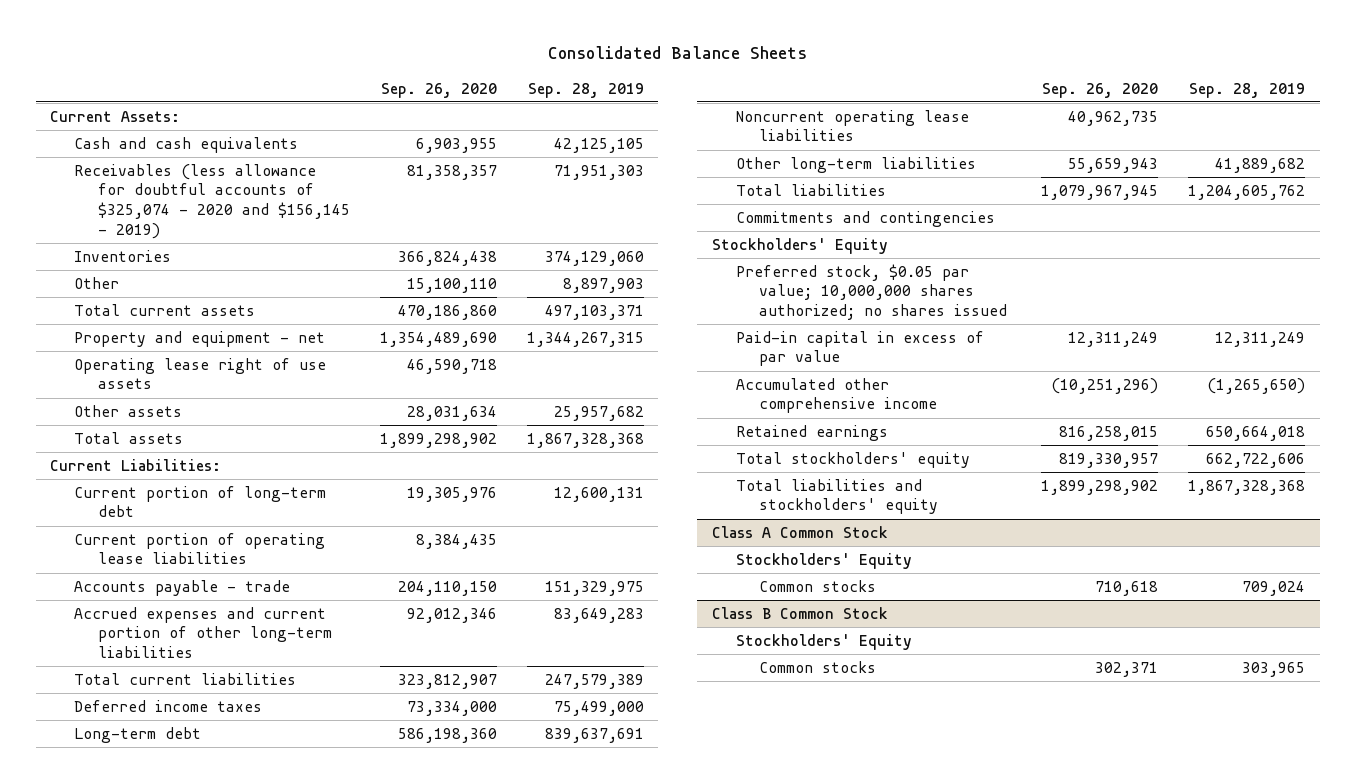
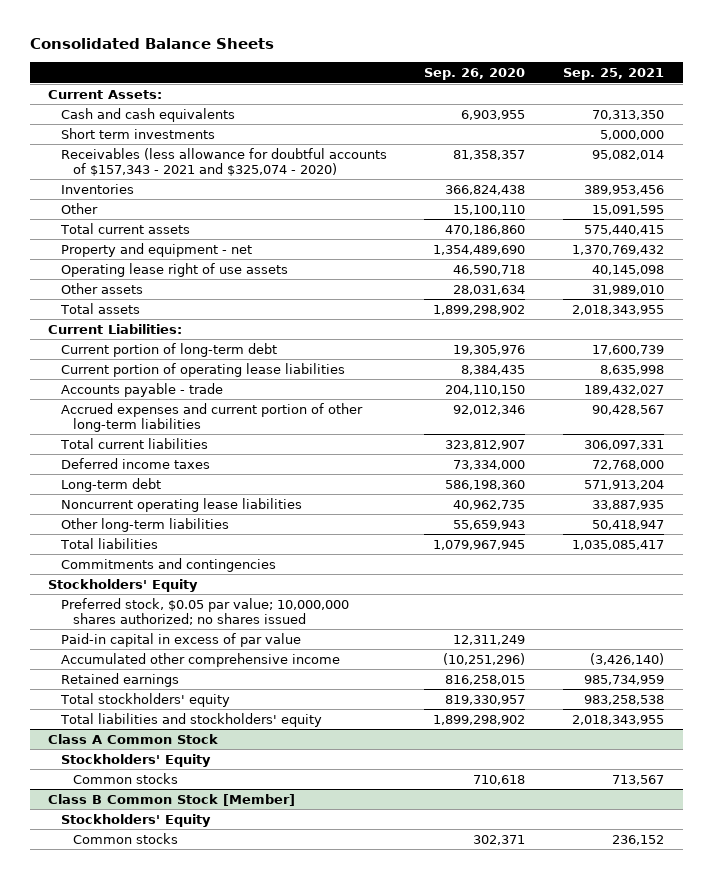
- | Sep. 26, 2020 | Sep. 28, 2019
+ | Sep. 26, 2020 | Sep. 25, 2021
- Receivables (less allowance for doubtful accounts of $325,074 - 2020 and $156,145 - 2019) | 81,358,357 | 71,951,303
+ Short term investments | | 5,000,000
+ Receivables (less allowance for doubtful accounts of $157,343 - 2021 and $325,074 - 2020) | 81,358,357 | 95,082,014
- Class B Common Stock
+ Class B Common Stock [Member]

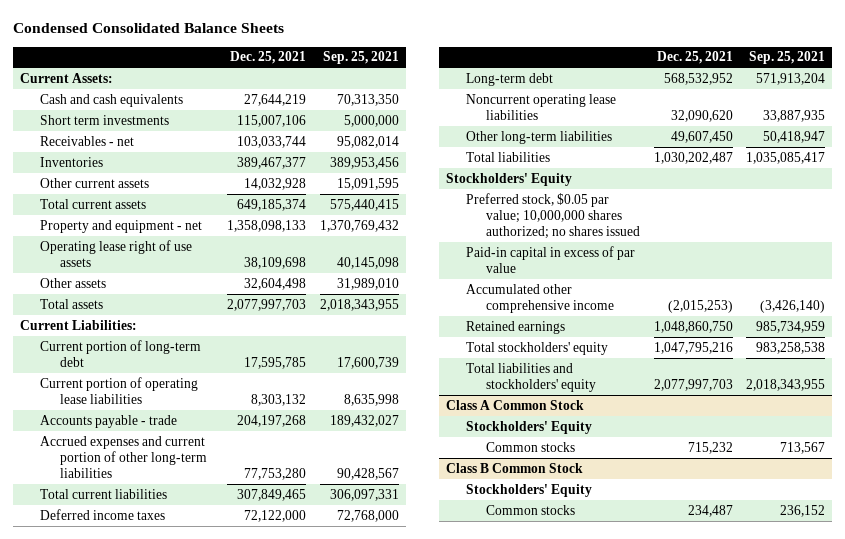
- Consolidated Balance Sheets
+ Condensed Consolidated Balance Sheets
- | Sep. 26, 2020 | Sep. 25, 2021
+ | Dec. 25, 2021 | Sep. 25, 2021
- Receivables (less allowance for doubtful accounts of $157,343 - 2021 and $325,074 - 2020) | 81,358,357 | 95,082,014
+ Receivables - net | 103,033,744 | 95,082,014
- Other | 15,100,110 | 15,091,595
+ Other current assets | 14,032,928 | 15,091,595
- Commitments and contingencies
- Class B Common Stock [Member]
+ Class B Common Stock

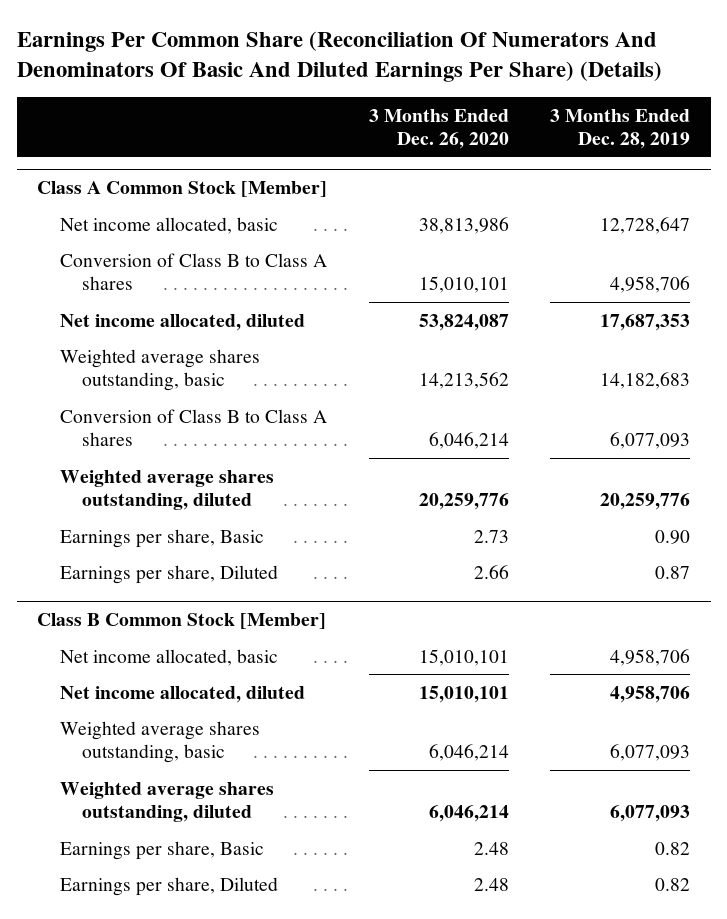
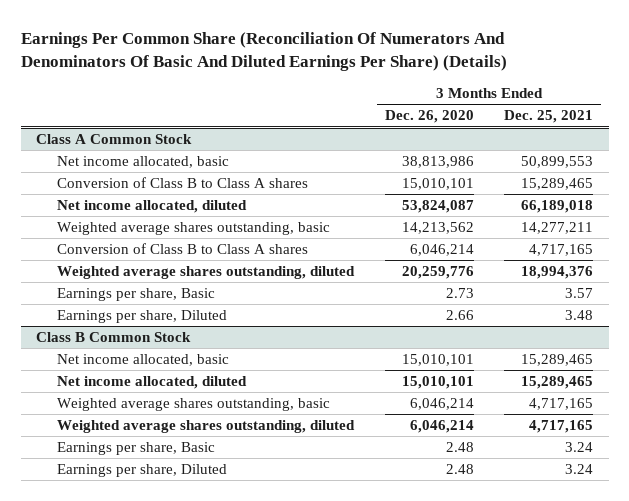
- | 3 Months Ended Dec. 26, 2020 | 3 Months Ended Dec. 28, 2019
+ | 3 Months Ended Dec. 26, 2020 | 3 Months Ended Dec. 25, 2021
- Class A Common Stock [Member]
+ Class A Common Stock
- Class B Common Stock [Member]
+ Class B Common Stock

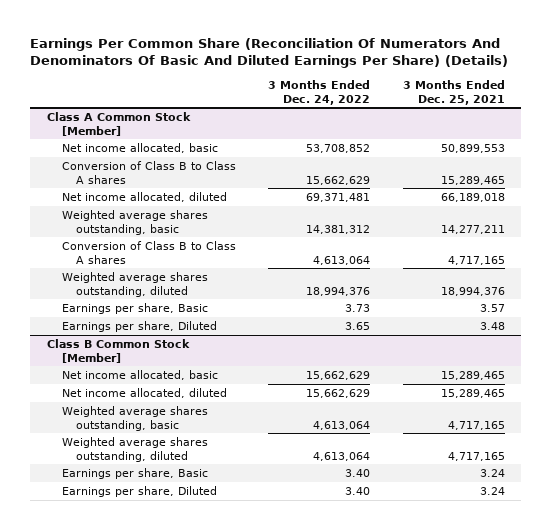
- | 3 Months Ended Dec. 26, 2020 | 3 Months Ended Dec. 25, 2021
+ | 3 Months Ended Dec. 24, 2022 | 3 Months Ended Dec. 25, 2021
- Class A Common Stock
+ Class A Common Stock [Member]
- Class B Common Stock
+ Class B Common Stock [Member]

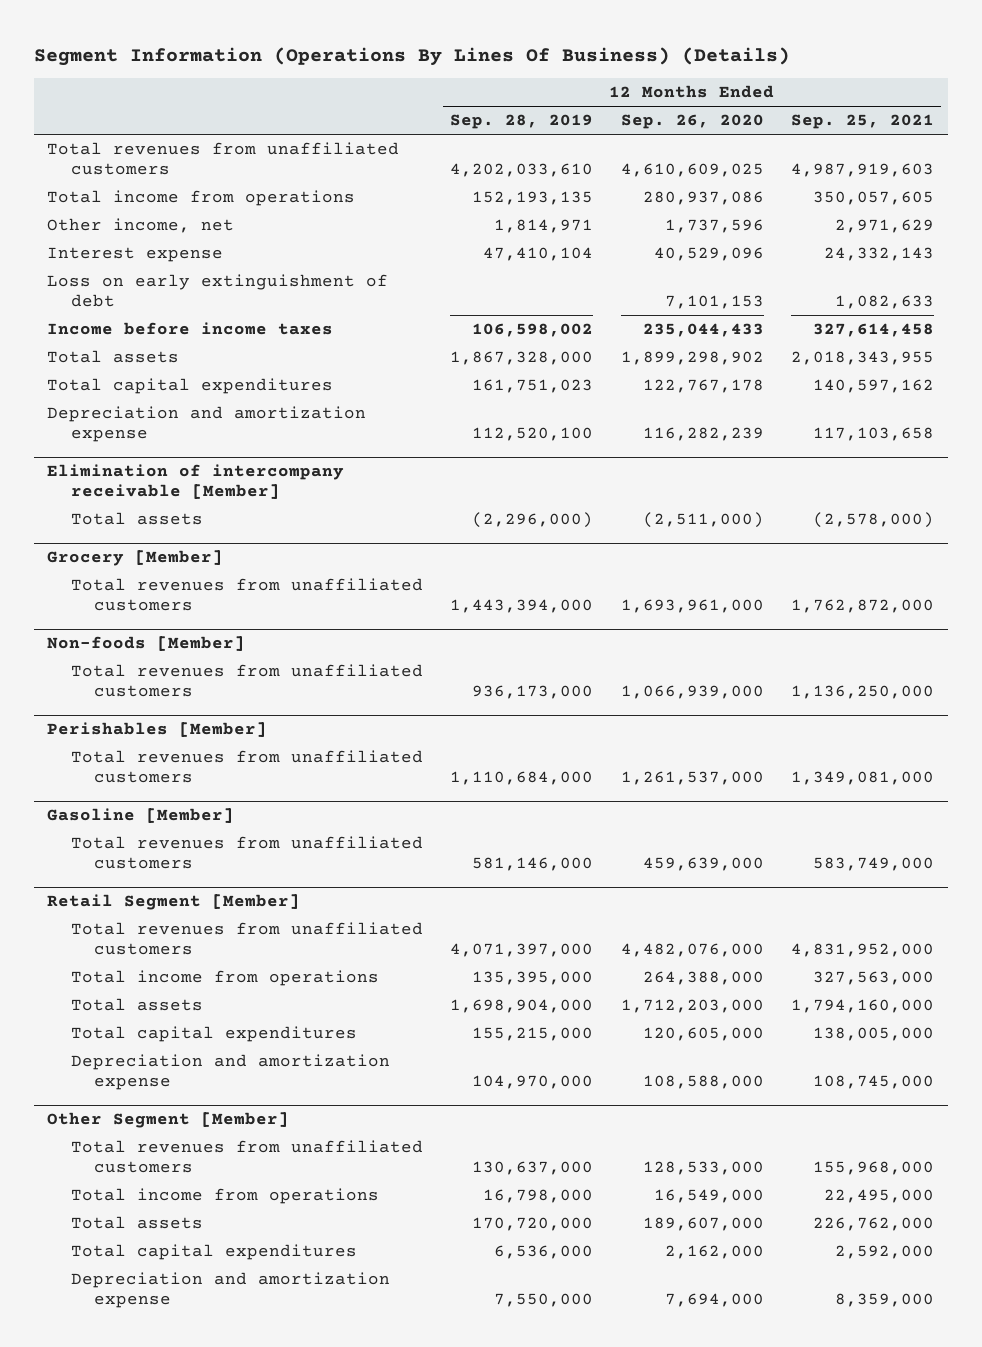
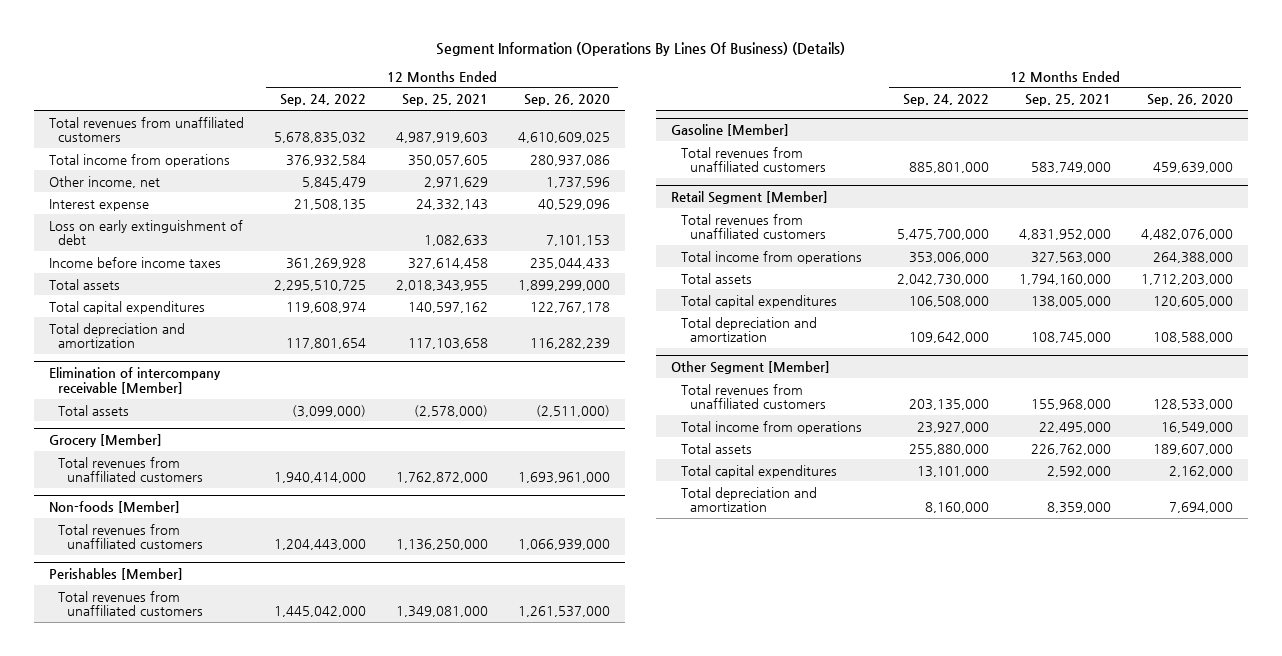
- | 12 Months Ended Sep. 28, 2019 | 12 Months Ended Sep. 26, 2020 | 12 Months Ended Sep. 25, 2021
+ | 12 Months Ended Sep. 24, 2022 | 12 Months Ended Sep. 25, 2021 | 12 Months Ended Sep. 26, 2020
- Total assets | 1,867,328,000 | 1,899,298,902 | 2,018,343,955
+ Total assets | 2,295,510,725 | 2,018,343,955 | 1,899,299,000
- Depreciation and amortization expense | 112,520,100 | 116,282,239 | 117,103,658
+ Total depreciation and amortization | 117,801,654 | 117,103,658 | 116,282,239
@ Retail Segment [Member]
- Depreciation and amortization expense | 104,970,000 | 108,588,000 | 108,745,000
+ Total depreciation and amortization | 109,642,000 | 108,745,000 | 108,588,000
@ Other Segment [Member]
- Depreciation and amortization expense | 7,550,000 | 7,694,000 | 8,359,000
+ Total depreciation and amortization | 8,160,000 | 8,359,000 | 7,694,000

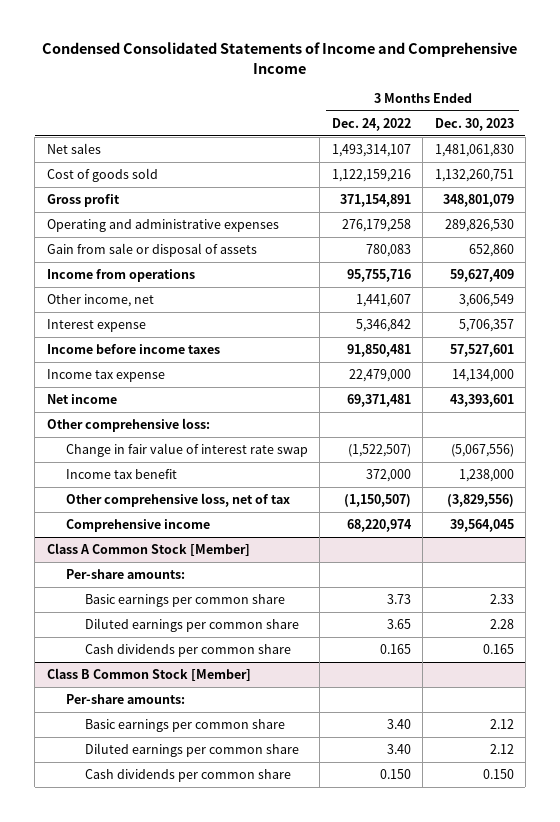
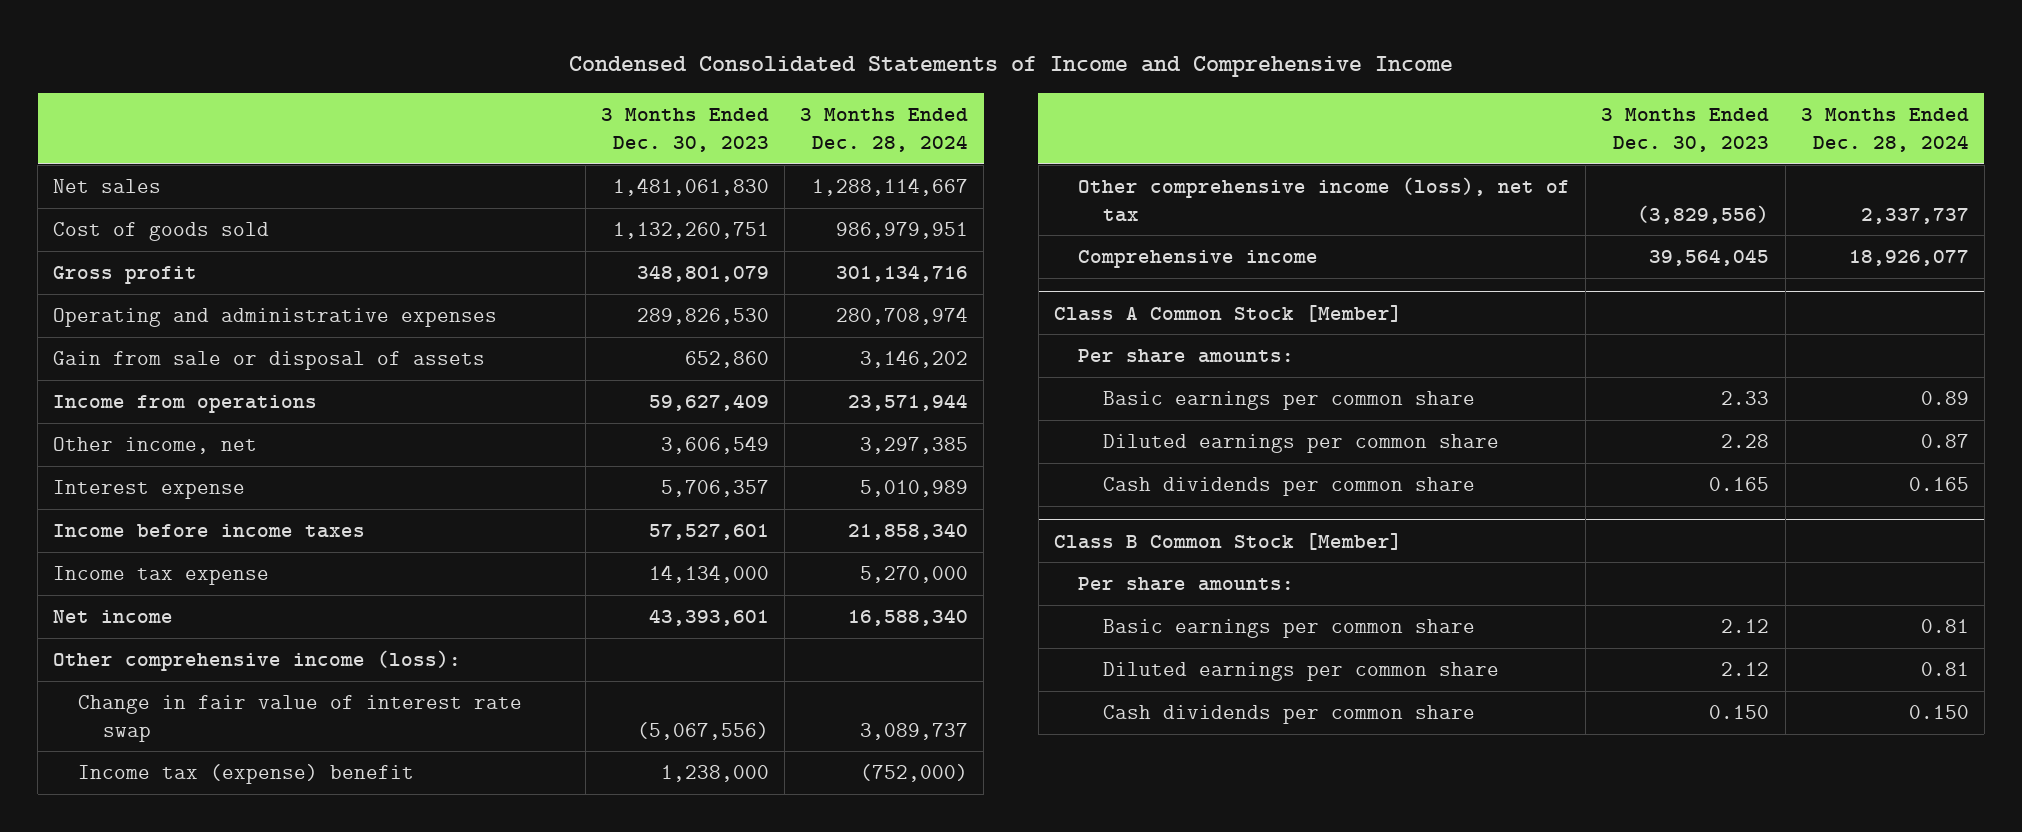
- | 3 Months Ended Dec. 24, 2022 | 3 Months Ended Dec. 30, 2023
+ | 3 Months Ended Dec. 30, 2023 | 3 Months Ended Dec. 28, 2024
- Other comprehensive loss:
+ Other comprehensive income (loss):
- Income tax benefit | 372,000 | 1,238,000
- Other comprehensive loss, net of tax | (1,150,507) | (3,829,556)
+ Income tax (expense) benefit | 1,238,000 | (752,000)
+ Other comprehensive income (loss), net of tax | (3,829,556) | 2,337,737
@ Class A Common Stock [Member]
- Per-share amounts:
+ Per share amounts:
@ Class B Common Stock [Member]
- Per-share amounts:
+ Per share amounts:

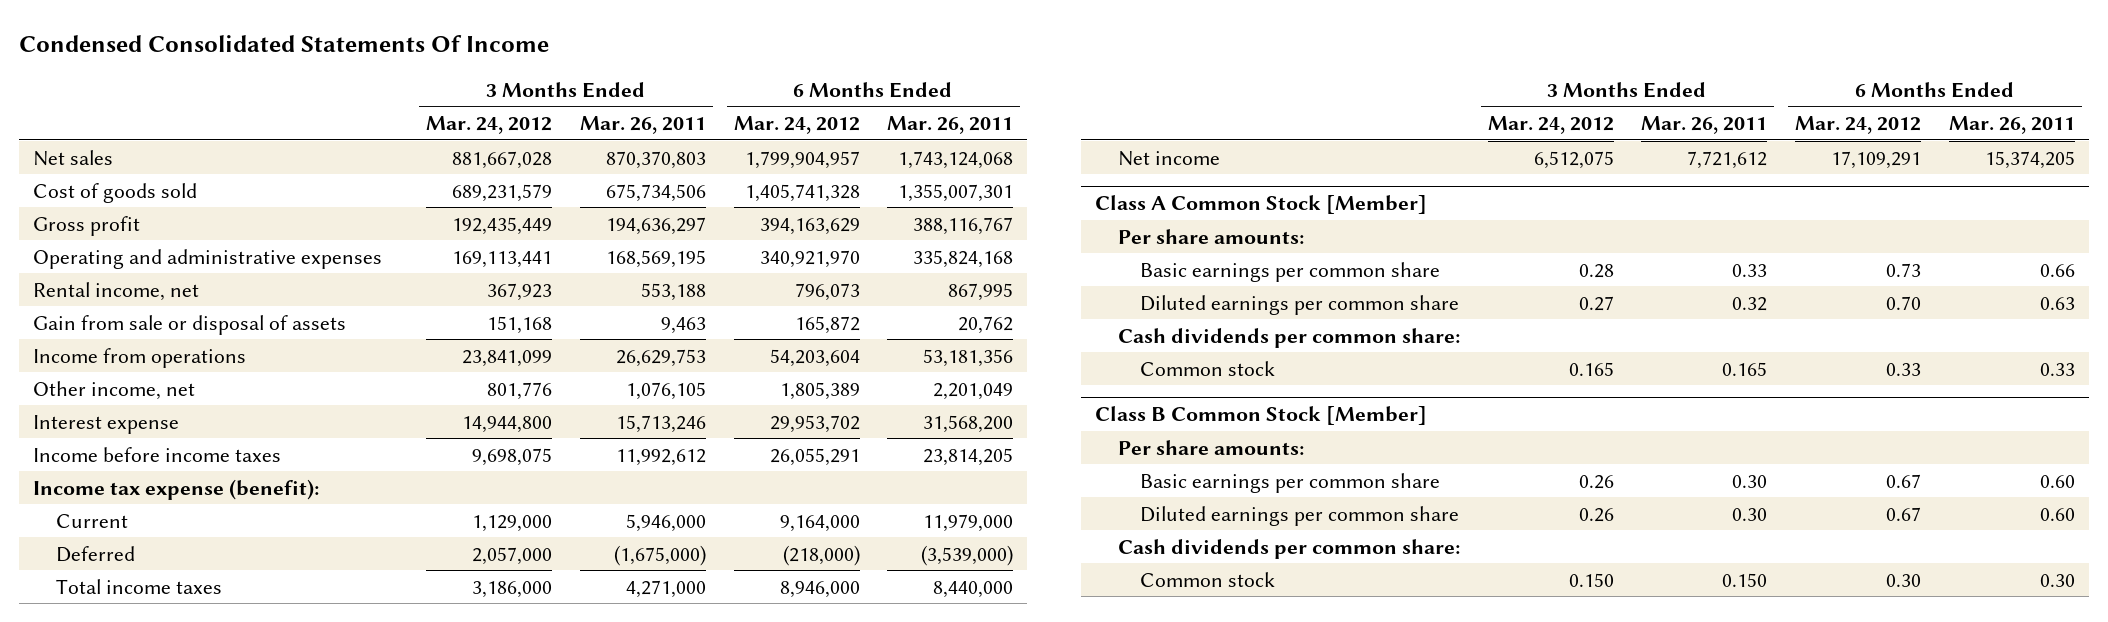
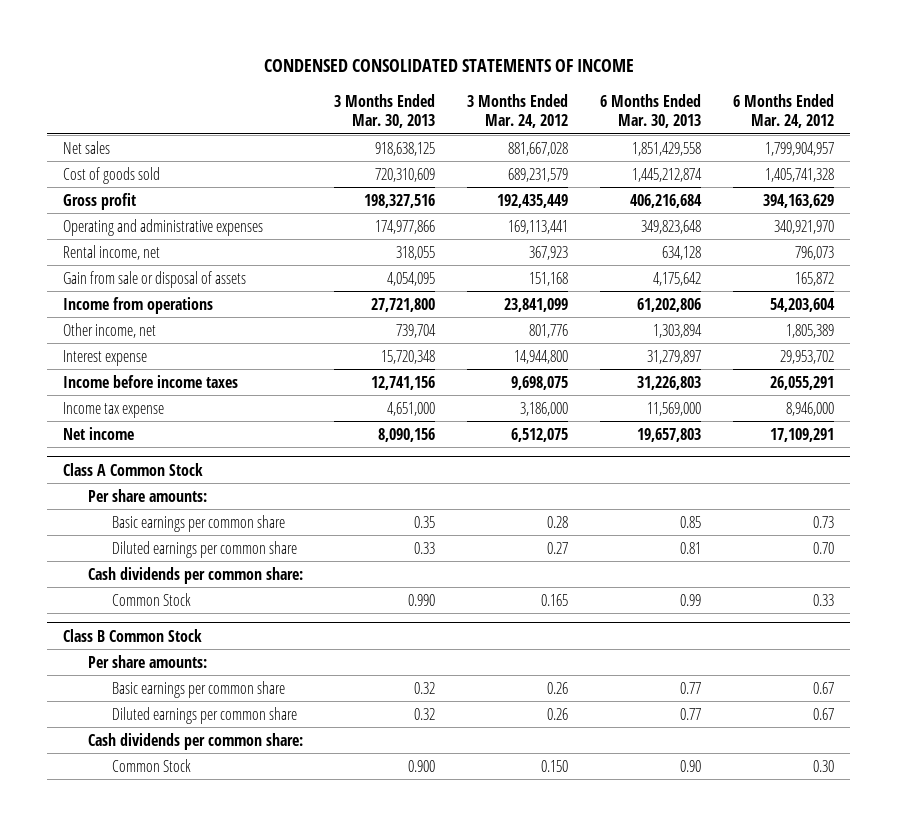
- Condensed Consolidated Statements Of Income
+ CONDENSED CONSOLIDATED STATEMENTS OF INCOME
- | 3 Months Ended Mar. 24, 2012 | 3 Months Ended Mar. 26, 2011 | 6 Months Ended Mar. 24, 2012 | 6 Months Ended Mar. 26, 2011
+ | 3 Months Ended Mar. 30, 2013 | 3 Months Ended Mar. 24, 2012 | 6 Months Ended Mar. 30, 2013 | 6 Months Ended Mar. 24, 2012
- Income tax expense (benefit):
- Current | 1,129,000 | 5,946,000 | 9,164,000 | 11,979,000
- Deferred | 2,057,000 | (1,675,000) | (218,000) | (3,539,000)
- Total income taxes | 3,186,000 | 4,271,000 | 8,946,000 | 8,440,000
+ Income tax expense | 4,651,000 | 3,186,000 | 11,569,000 | 8,946,000
- Class A Common Stock [Member]
+ Class A Common Stock
- Common stock | 0.165 | 0.165 | 0.33 | 0.33
- Class B Common Stock [Member]
+ Common Stock | 0.990 | 0.165 | 0.99 | 0.33
+ Class B Common Stock
- Common stock | 0.150 | 0.150 | 0.30 | 0.30
+ Common Stock | 0.900 | 0.150 | 0.90 | 0.30

